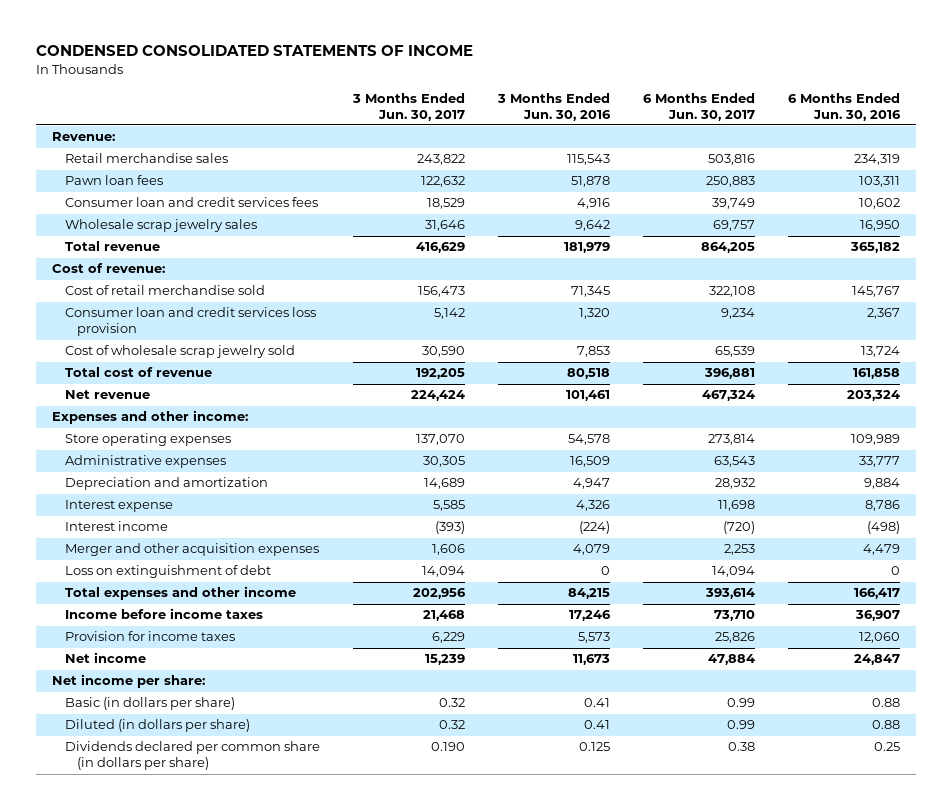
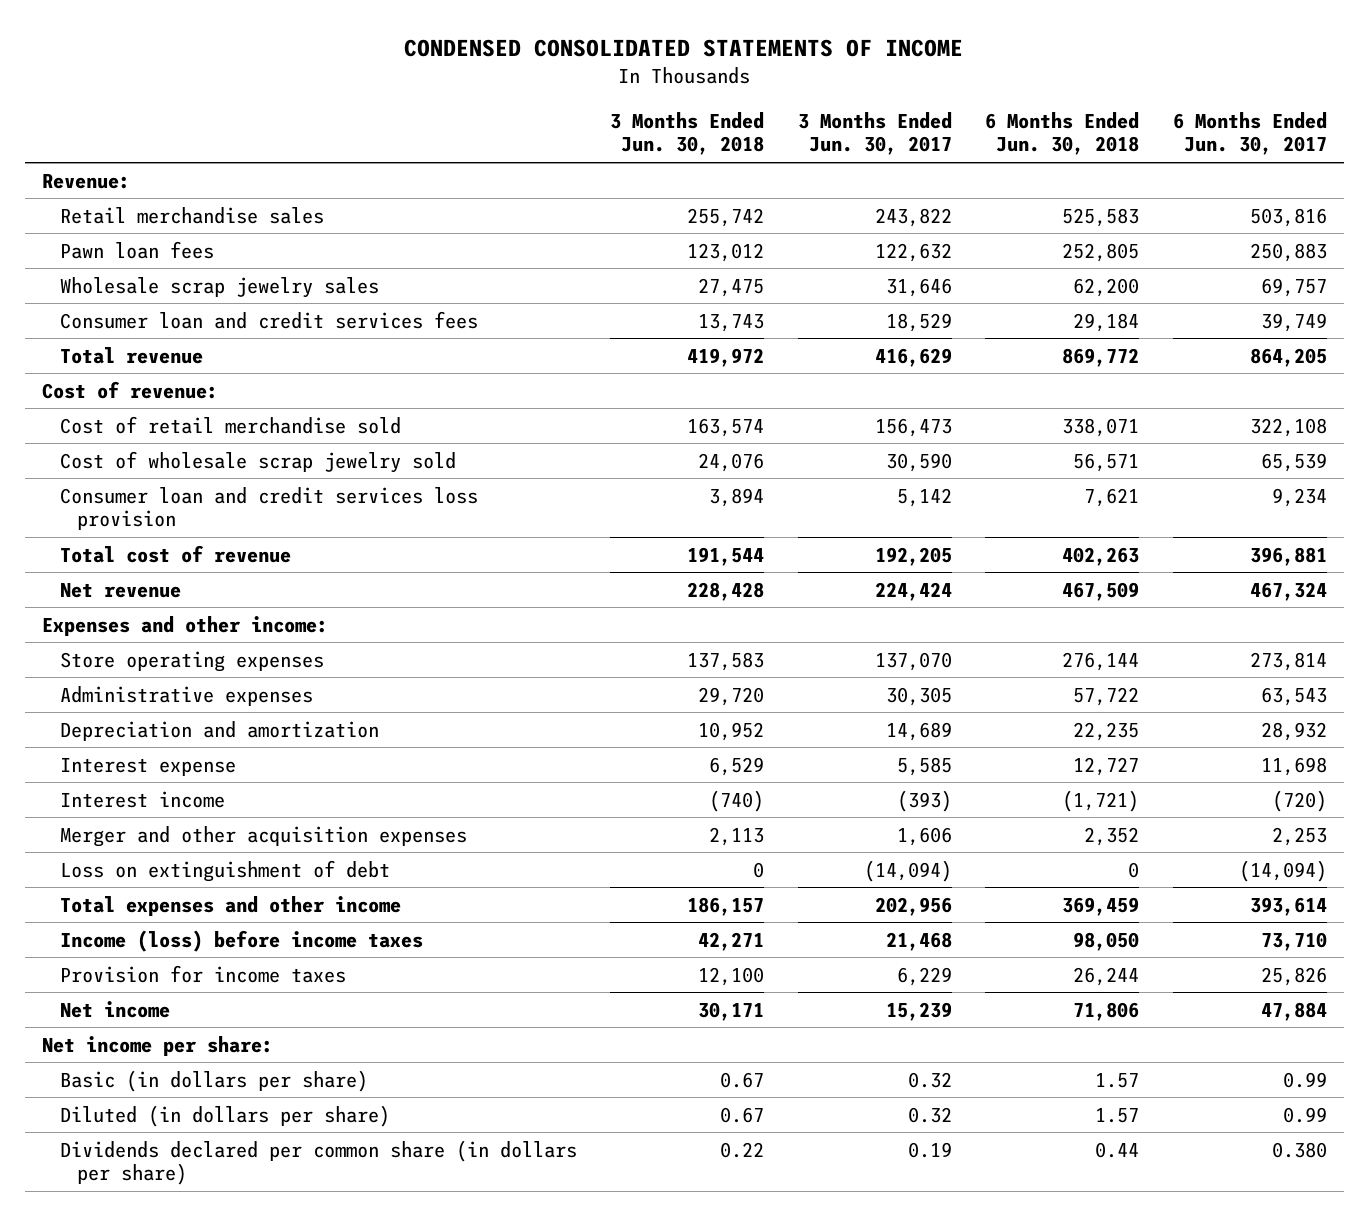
- | 3 Months Ended Jun. 30, 2017 | 3 Months Ended Jun. 30, 2016 | 6 Months Ended Jun. 30, 2017 | 6 Months Ended Jun. 30, 2016
+ | 3 Months Ended Jun. 30, 2018 | 3 Months Ended Jun. 30, 2017 | 6 Months Ended Jun. 30, 2018 | 6 Months Ended Jun. 30, 2017
moved down: Consumer loan and credit services fees | 13,743 | 18,529 | 29,184 | 39,749
moved down: Consumer loan and credit services loss provision | 3,894 | 5,142 | 7,621 | 9,234
- Loss on extinguishment of debt | 14,094 | 0 | 14,094 | 0
+ Loss on extinguishment of debt | 0 | (14,094) | 0 | (14,094)
- Income before income taxes | 21,468 | 17,246 | 73,710 | 36,907
+ Income (loss) before income taxes | 42,271 | 21,468 | 98,050 | 73,710
- Dividends declared per common share (in dollars per share) | 0.190 | 0.125 | 0.38 | 0.25
+ Dividends declared per common share (in dollars per share) | 0.22 | 0.19 | 0.44 | 0.380

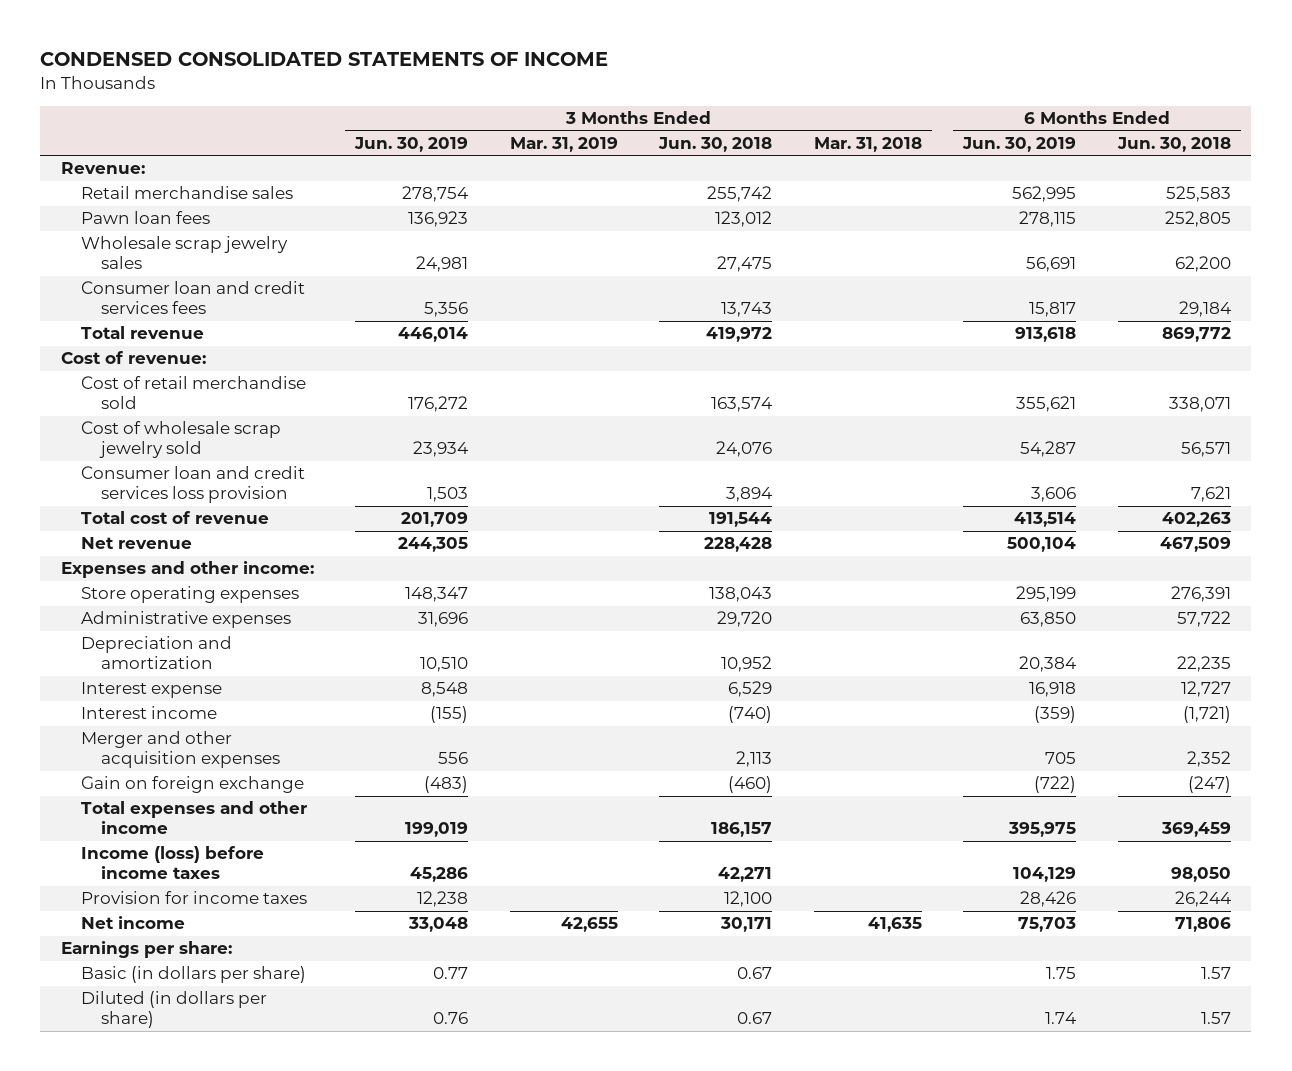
- | 3 Months Ended Jun. 30, 2018 | 3 Months Ended Jun. 30, 2017 | 6 Months Ended Jun. 30, 2018 | 6 Months Ended Jun. 30, 2017
+ | 3 Months Ended Jun. 30, 2019 | 3 Months Ended Mar. 31, 2019 | 3 Months Ended Jun. 30, 2018 | 3 Months Ended Mar. 31, 2018 | 6 Months Ended Jun. 30, 2019 | 6 Months Ended Jun. 30, 2018
- Store operating expenses | 137,583 | 137,070 | 276,144 | 273,814
+ Store operating expenses | 148,347 | | 138,043 | | 295,199 | 276,391
- Loss on extinguishment of debt | 0 | (14,094) | 0 | (14,094)
+ Gain on foreign exchange | (483) | | (460) | | (722) | (247)
- Net income per share:
+ Earnings per share:
- Dividends declared per common share (in dollars per share) | 0.22 | 0.19 | 0.44 | 0.380

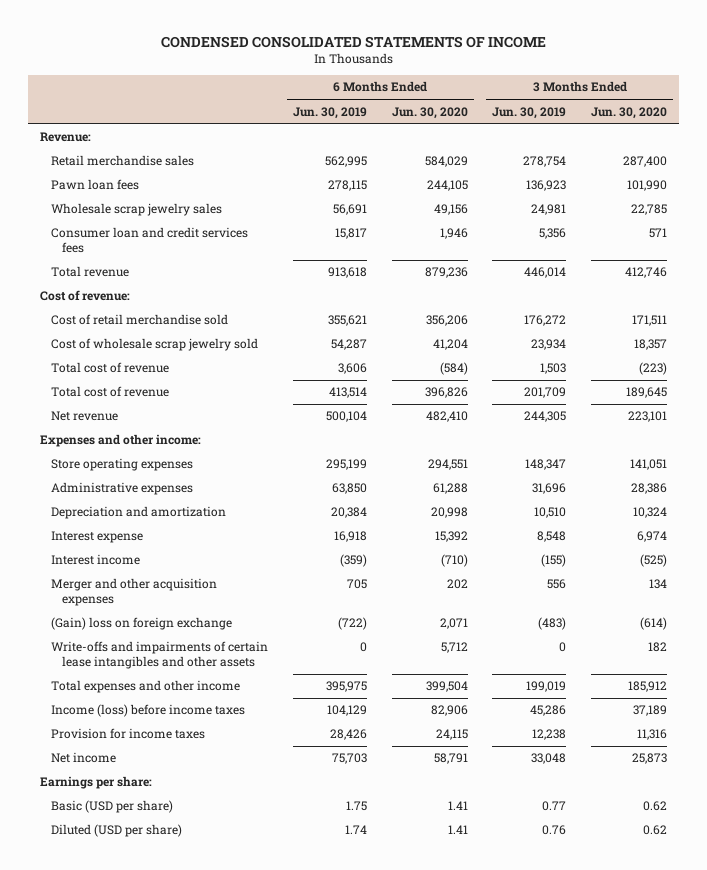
- | 3 Months Ended Jun. 30, 2019 | 3 Months Ended Mar. 31, 2019 | 3 Months Ended Jun. 30, 2018 | 3 Months Ended Mar. 31, 2018 | 6 Months Ended Jun. 30, 2019 | 6 Months Ended Jun. 30, 2018
+ | 6 Months Ended Jun. 30, 2019 | 6 Months Ended Jun. 30, 2020 | 3 Months Ended Jun. 30, 2019 | 3 Months Ended Jun. 30, 2020
- Consumer loan and credit services loss provision | 1,503 | | 3,894 | | 3,606 | 7,621
+ Total cost of revenue | 3,606 | (584) | 1,503 | (223)
- Gain on foreign exchange | (483) | | (460) | | (722) | (247)
+ (Gain) loss on foreign exchange | (722) | 2,071 | (483) | (614)
+ Write-offs and impairments of certain lease intangibles and other assets | 0 | 5,712 | 0 | 182
- Basic (in dollars per share) | 0.77 | | 0.67 | | 1.75 | 1.57
- Diluted (in dollars per share) | 0.76 | | 0.67 | | 1.74 | 1.57
+ Basic (USD per share) | 1.75 | 1.41 | 0.77 | 0.62
+ Diluted (USD per share) | 1.74 | 1.41 | 0.76 | 0.62

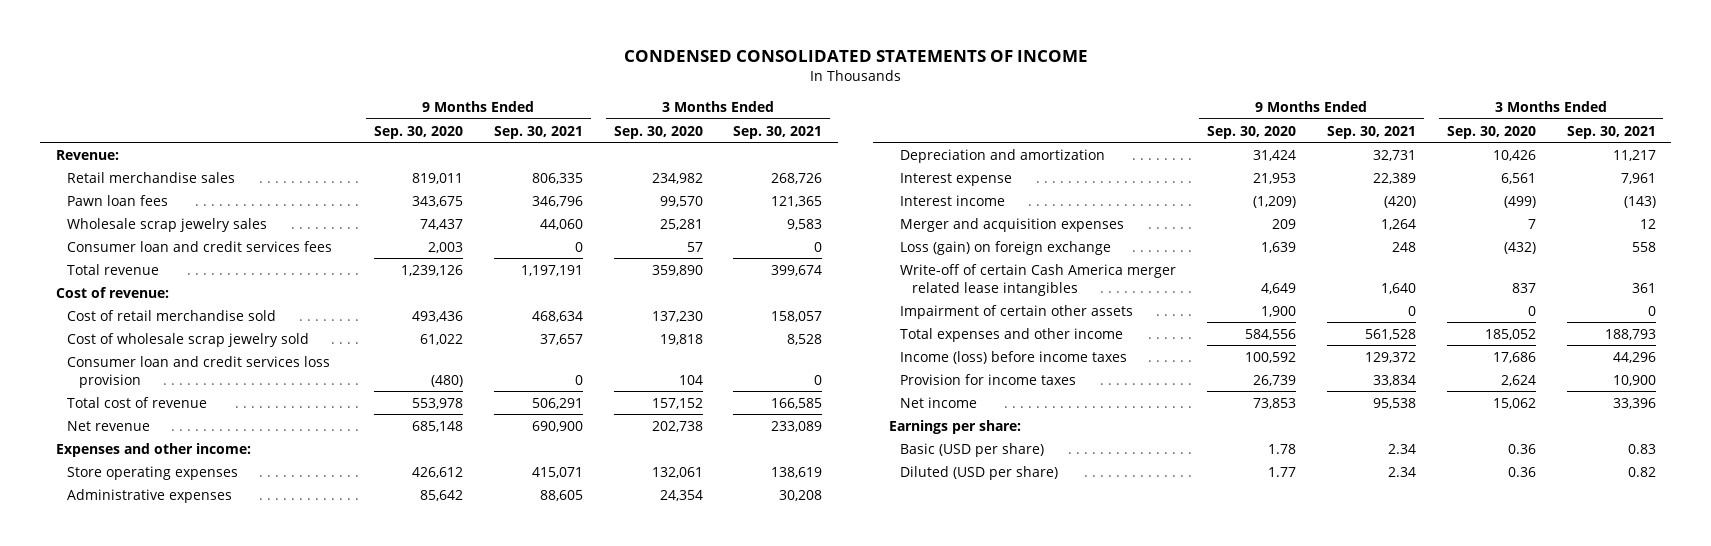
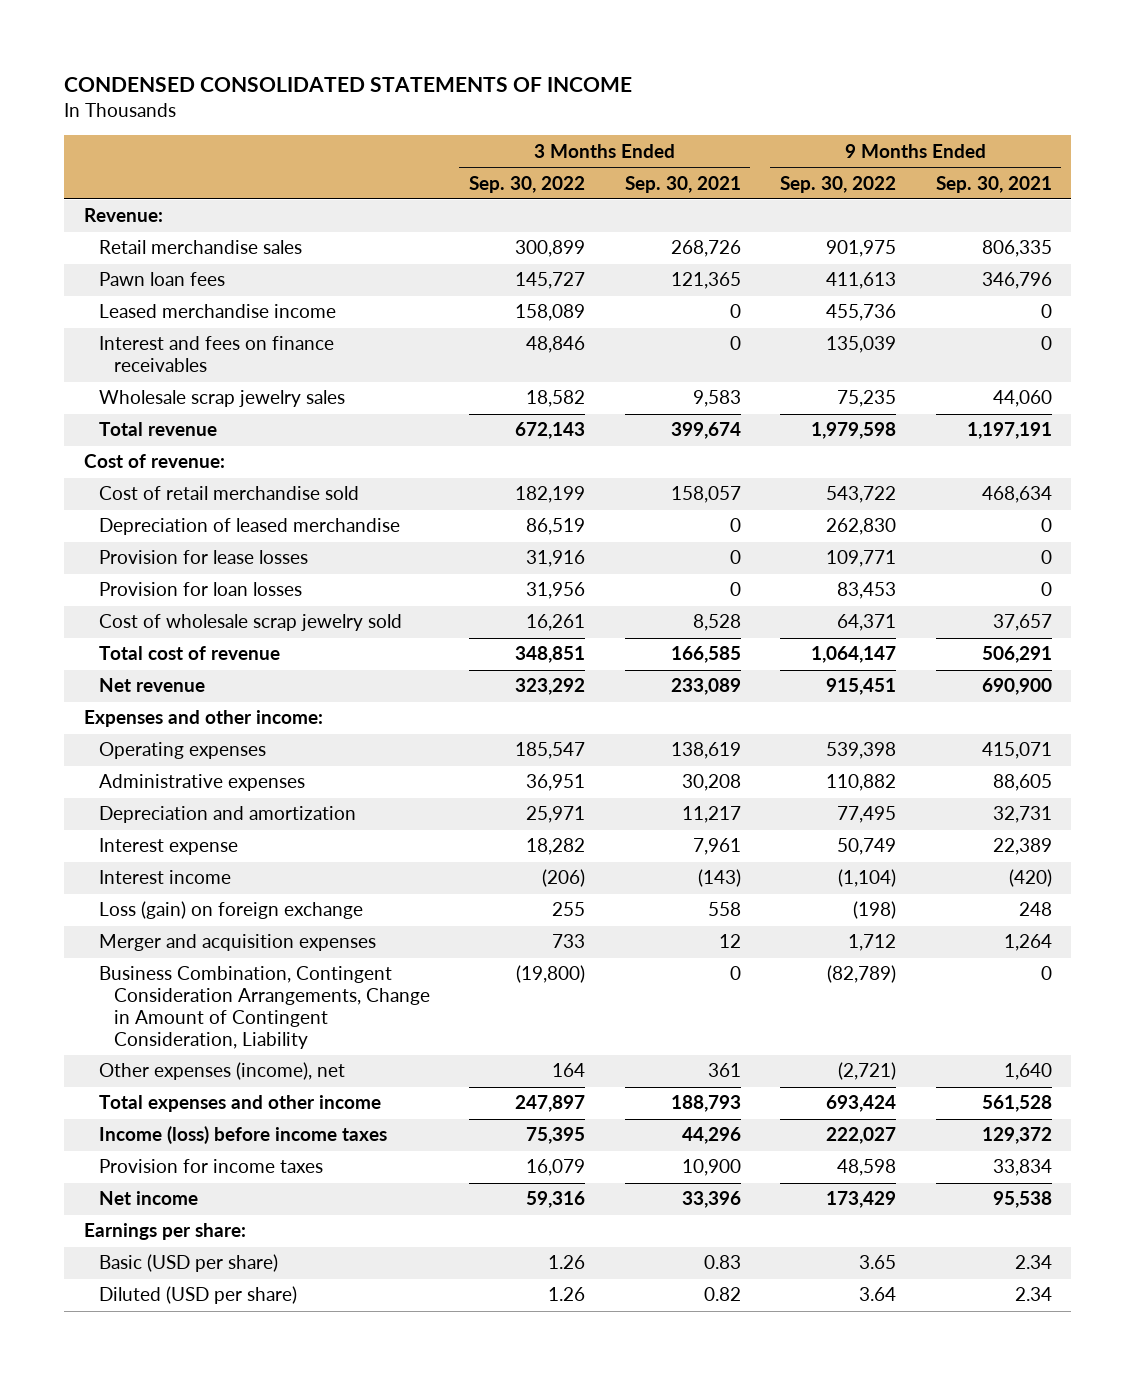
- | 9 Months Ended Sep. 30, 2020 | 9 Months Ended Sep. 30, 2021 | 3 Months Ended Sep. 30, 2020 | 3 Months Ended Sep. 30, 2021
+ | 3 Months Ended Sep. 30, 2022 | 3 Months Ended Sep. 30, 2021 | 9 Months Ended Sep. 30, 2022 | 9 Months Ended Sep. 30, 2021
+ Leased merchandise income | 158,089 | 0 | 455,736 | 0
+ Interest and fees on finance receivables | 48,846 | 0 | 135,039 | 0
- Consumer loan and credit services fees | 2,003 | 0 | 57 | 0
+ Depreciation of leased merchandise | 86,519 | 0 | 262,830 | 0
+ Provision for lease losses | 31,916 | 0 | 109,771 | 0
+ Provision for loan losses | 31,956 | 0 | 83,453 | 0
- Consumer loan and credit services loss provision | (480) | 0 | 104 | 0
- Store operating expenses | 426,612 | 415,071 | 132,061 | 138,619
+ Operating expenses | 185,547 | 138,619 | 539,398 | 415,071
- Write-off of certain Cash America merger related lease intangibles | 4,649 | 1,640 | 837 | 361
- Impairment of certain other assets | 1,900 | 0 | 0 | 0
moved down: Merger and acquisition expenses | 733 | 12 | 1,712 | 1,264
+ Business Combination, Contingent Consideration Arrangements, Change in Amount of Contingent Consideration, Liability | (19,800) | 0 | (82,789) | 0
+ Other expenses (income), net | 164 | 361 | (2,721) | 1,640

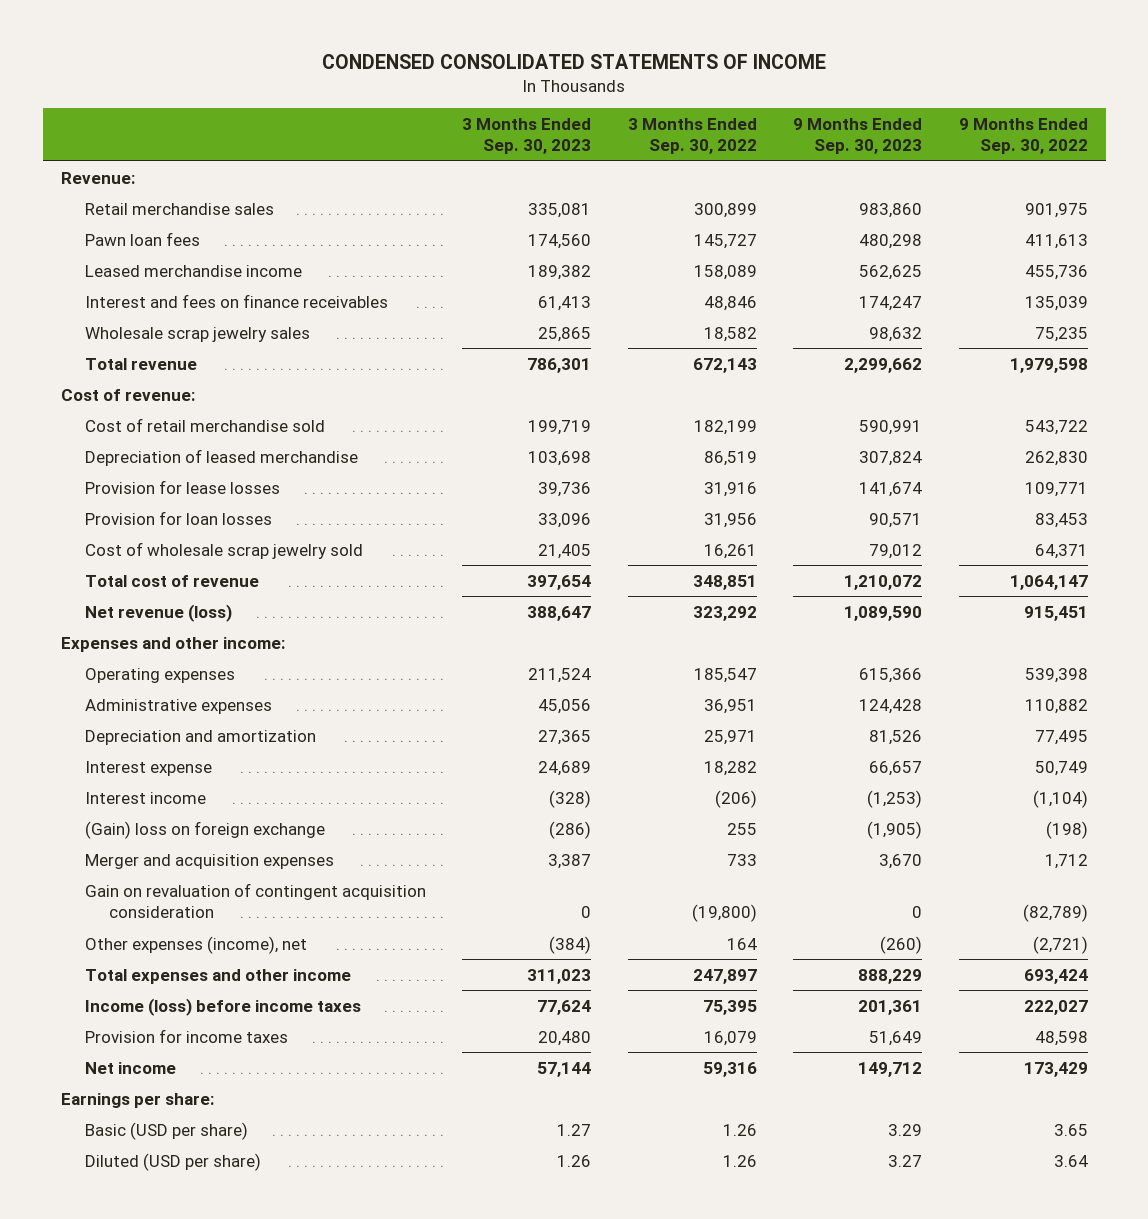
- | 3 Months Ended Sep. 30, 2022 | 3 Months Ended Sep. 30, 2021 | 9 Months Ended Sep. 30, 2022 | 9 Months Ended Sep. 30, 2021
+ | 3 Months Ended Sep. 30, 2023 | 3 Months Ended Sep. 30, 2022 | 9 Months Ended Sep. 30, 2023 | 9 Months Ended Sep. 30, 2022
- Net revenue | 323,292 | 233,089 | 915,451 | 690,900
+ Net revenue (loss) | 388,647 | 323,292 | 1,089,590 | 915,451
- Loss (gain) on foreign exchange | 255 | 558 | (198) | 248
+ (Gain) loss on foreign exchange | (286) | 255 | (1,905) | (198)
- Business Combination, Contingent Consideration Arrangements, Change in Amount of Contingent Consideration, Liability | (19,800) | 0 | (82,789) | 0
+ Gain on revaluation of contingent acquisition consideration | 0 | (19,800) | 0 | (82,789)

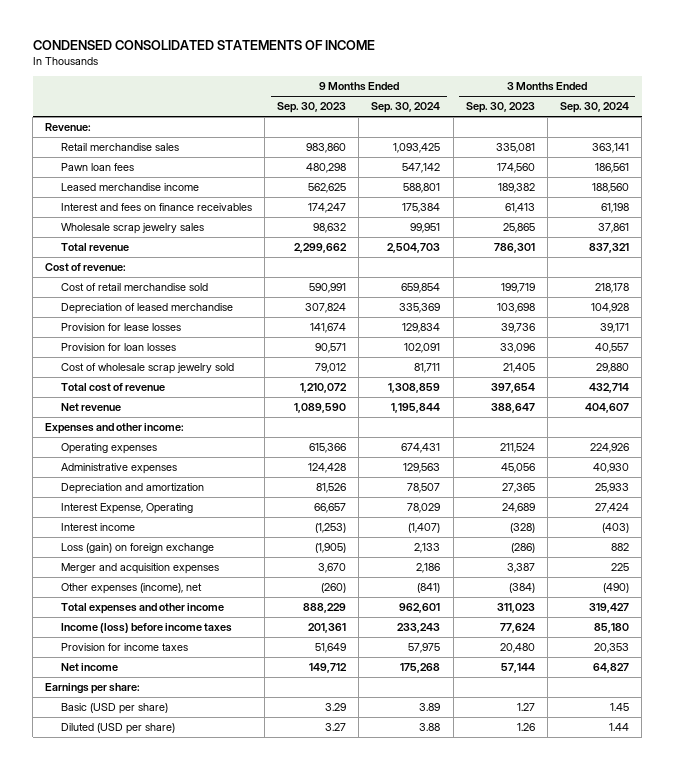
- | 3 Months Ended Sep. 30, 2023 | 3 Months Ended Sep. 30, 2022 | 9 Months Ended Sep. 30, 2023 | 9 Months Ended Sep. 30, 2022
+ | 9 Months Ended Sep. 30, 2023 | 9 Months Ended Sep. 30, 2024 | 3 Months Ended Sep. 30, 2023 | 3 Months Ended Sep. 30, 2024
- Net revenue (loss) | 388,647 | 323,292 | 1,089,590 | 915,451
+ Net revenue | 1,089,590 | 1,195,844 | 388,647 | 404,607
- Interest expense | 24,689 | 18,282 | 66,657 | 50,749
+ Interest Expense, Operating | 66,657 | 78,029 | 24,689 | 27,424
- (Gain) loss on foreign exchange | (286) | 255 | (1,905) | (198)
+ Loss (gain) on foreign exchange | (1,905) | 2,133 | (286) | 882
- Gain on revaluation of contingent acquisition consideration | 0 | (19,800) | 0 | (82,789)

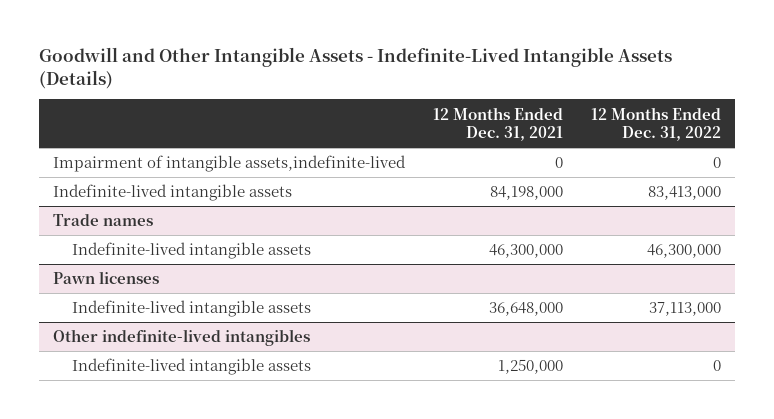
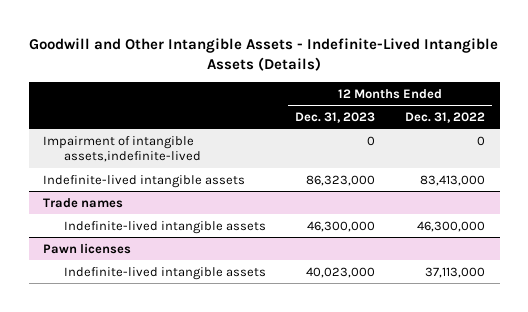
- | 12 Months Ended Dec. 31, 2021 | 12 Months Ended Dec. 31, 2022
+ | 12 Months Ended Dec. 31, 2023 | 12 Months Ended Dec. 31, 2022
- Other indefinite-lived intangibles
- Indefinite-lived intangible assets | 1,250,000 | 0

